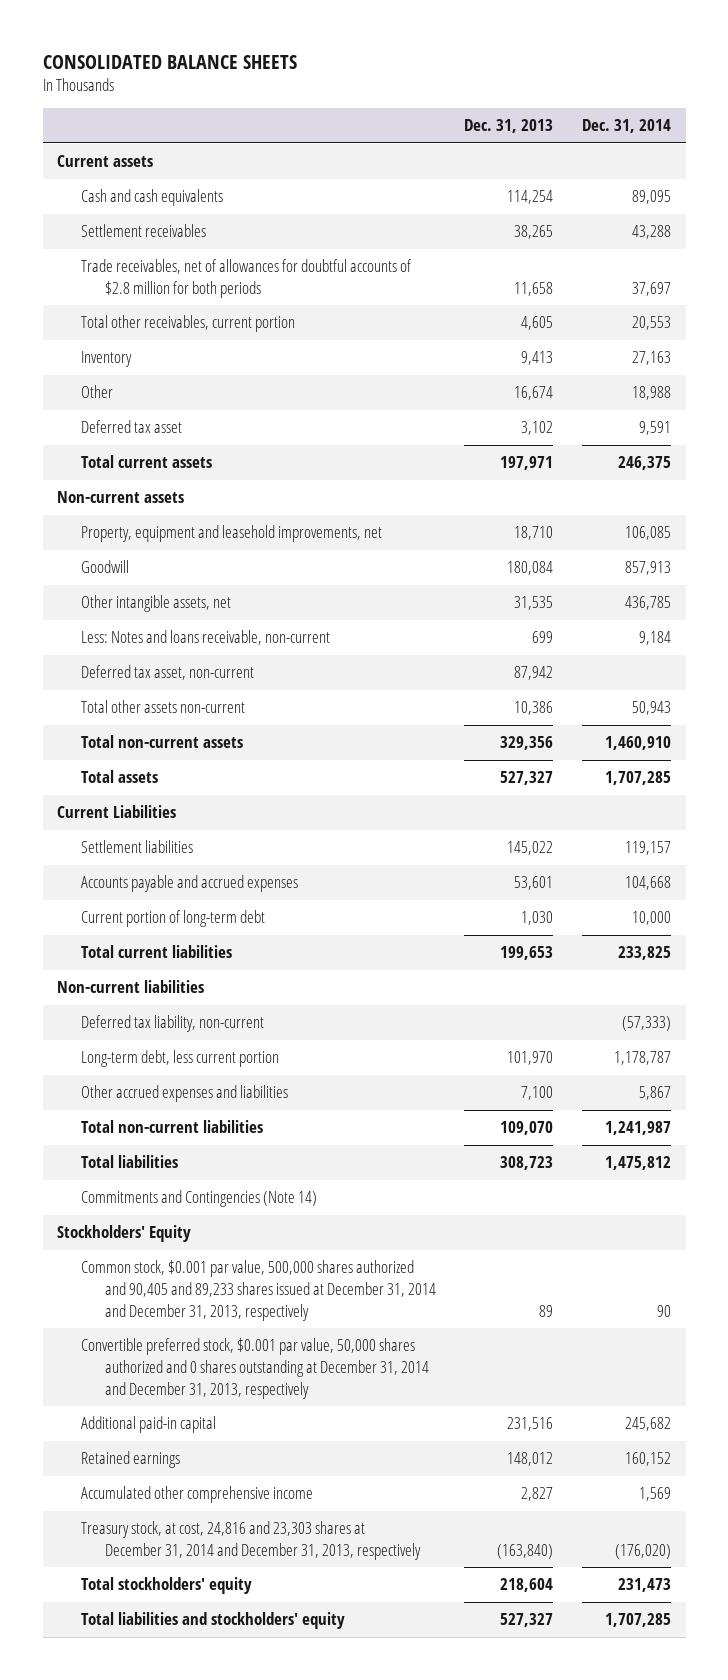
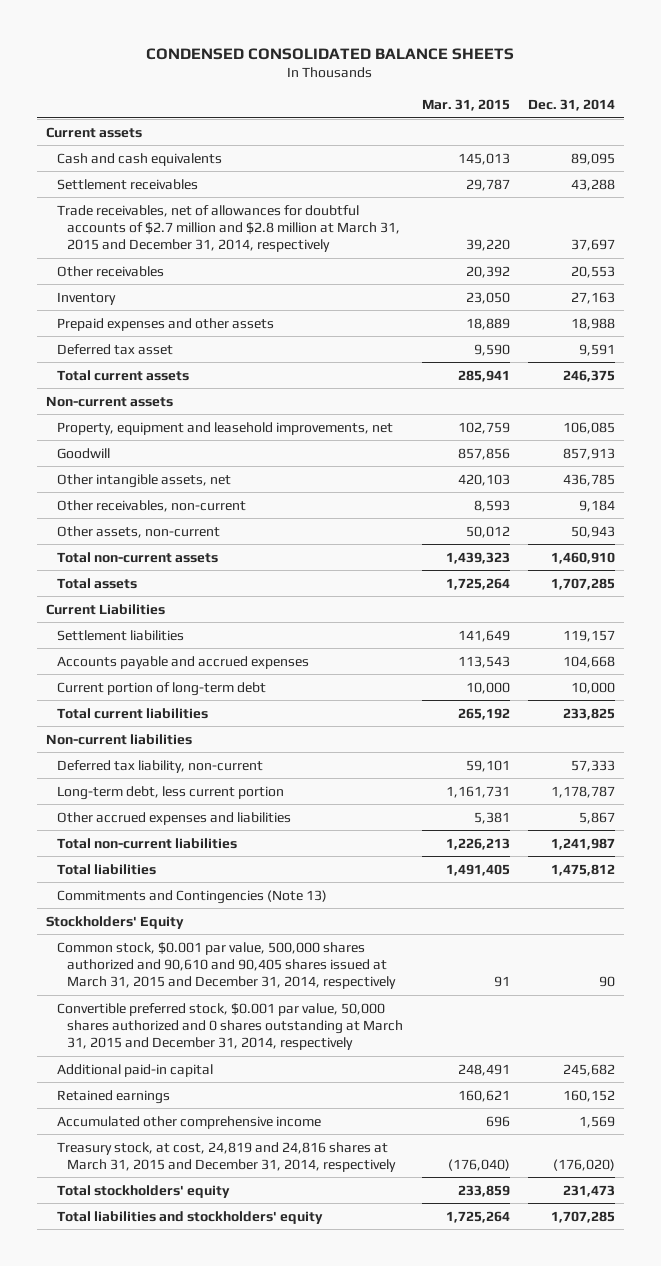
- CONSOLIDATED BALANCE SHEETS
+ CONDENSED CONSOLIDATED BALANCE SHEETS
- | Dec. 31, 2013 | Dec. 31, 2014
+ | Mar. 31, 2015 | Dec. 31, 2014
- Trade receivables, net of allowances for doubtful accounts of $2.8 million for both periods | 11,658 | 37,697
- Total other receivables, current portion | 4,605 | 20,553
+ Trade receivables, net of allowances for doubtful accounts of $2.7 million and $2.8 million at March 31, 2015 and December 31, 2014, respectively | 39,220 | 37,697
+ Other receivables | 20,392 | 20,553
- Other | 16,674 | 18,988
+ Prepaid expenses and other assets | 18,889 | 18,988
- Less: Notes and loans receivable, non-current | 699 | 9,184
- Deferred tax asset, non-current | 87,942 |
- Total other assets non-current | 10,386 | 50,943
+ Other receivables, non-current | 8,593 | 9,184
+ Other assets, non-current | 50,012 | 50,943
- Deferred tax liability, non-current | | (57,333)
+ Deferred tax liability, non-current | 59,101 | 57,333
- Commitments and Contingencies (Note 14)
+ Commitments and Contingencies (Note 13)
- Common stock, $0.001 par value, 500,000 shares authorized and 90,405 and 89,233 shares issued at December 31, 2014 and December 31, 2013, respectively | 89 | 90
- Convertible preferred stock, $0.001 par value, 50,000 shares authorized and 0 shares outstanding at December 31, 2014 and December 31, 2013, respectively
+ Common stock, $0.001 par value, 500,000 shares authorized and 90,610 and 90,405 shares issued at March 31, 2015 and December 31, 2014, respectively | 91 | 90
+ Convertible preferred stock, $0.001 par value, 50,000 shares authorized and 0 shares outstanding at March 31, 2015 and December 31, 2014, respectively
- Treasury stock, at cost, 24,816 and 23,303 shares at December 31, 2014 and December 31, 2013, respectively | (163,840) | (176,020)
+ Treasury stock, at cost, 24,819 and 24,816 shares at March 31, 2015 and December 31, 2014, respectively | (176,040) | (176,020)

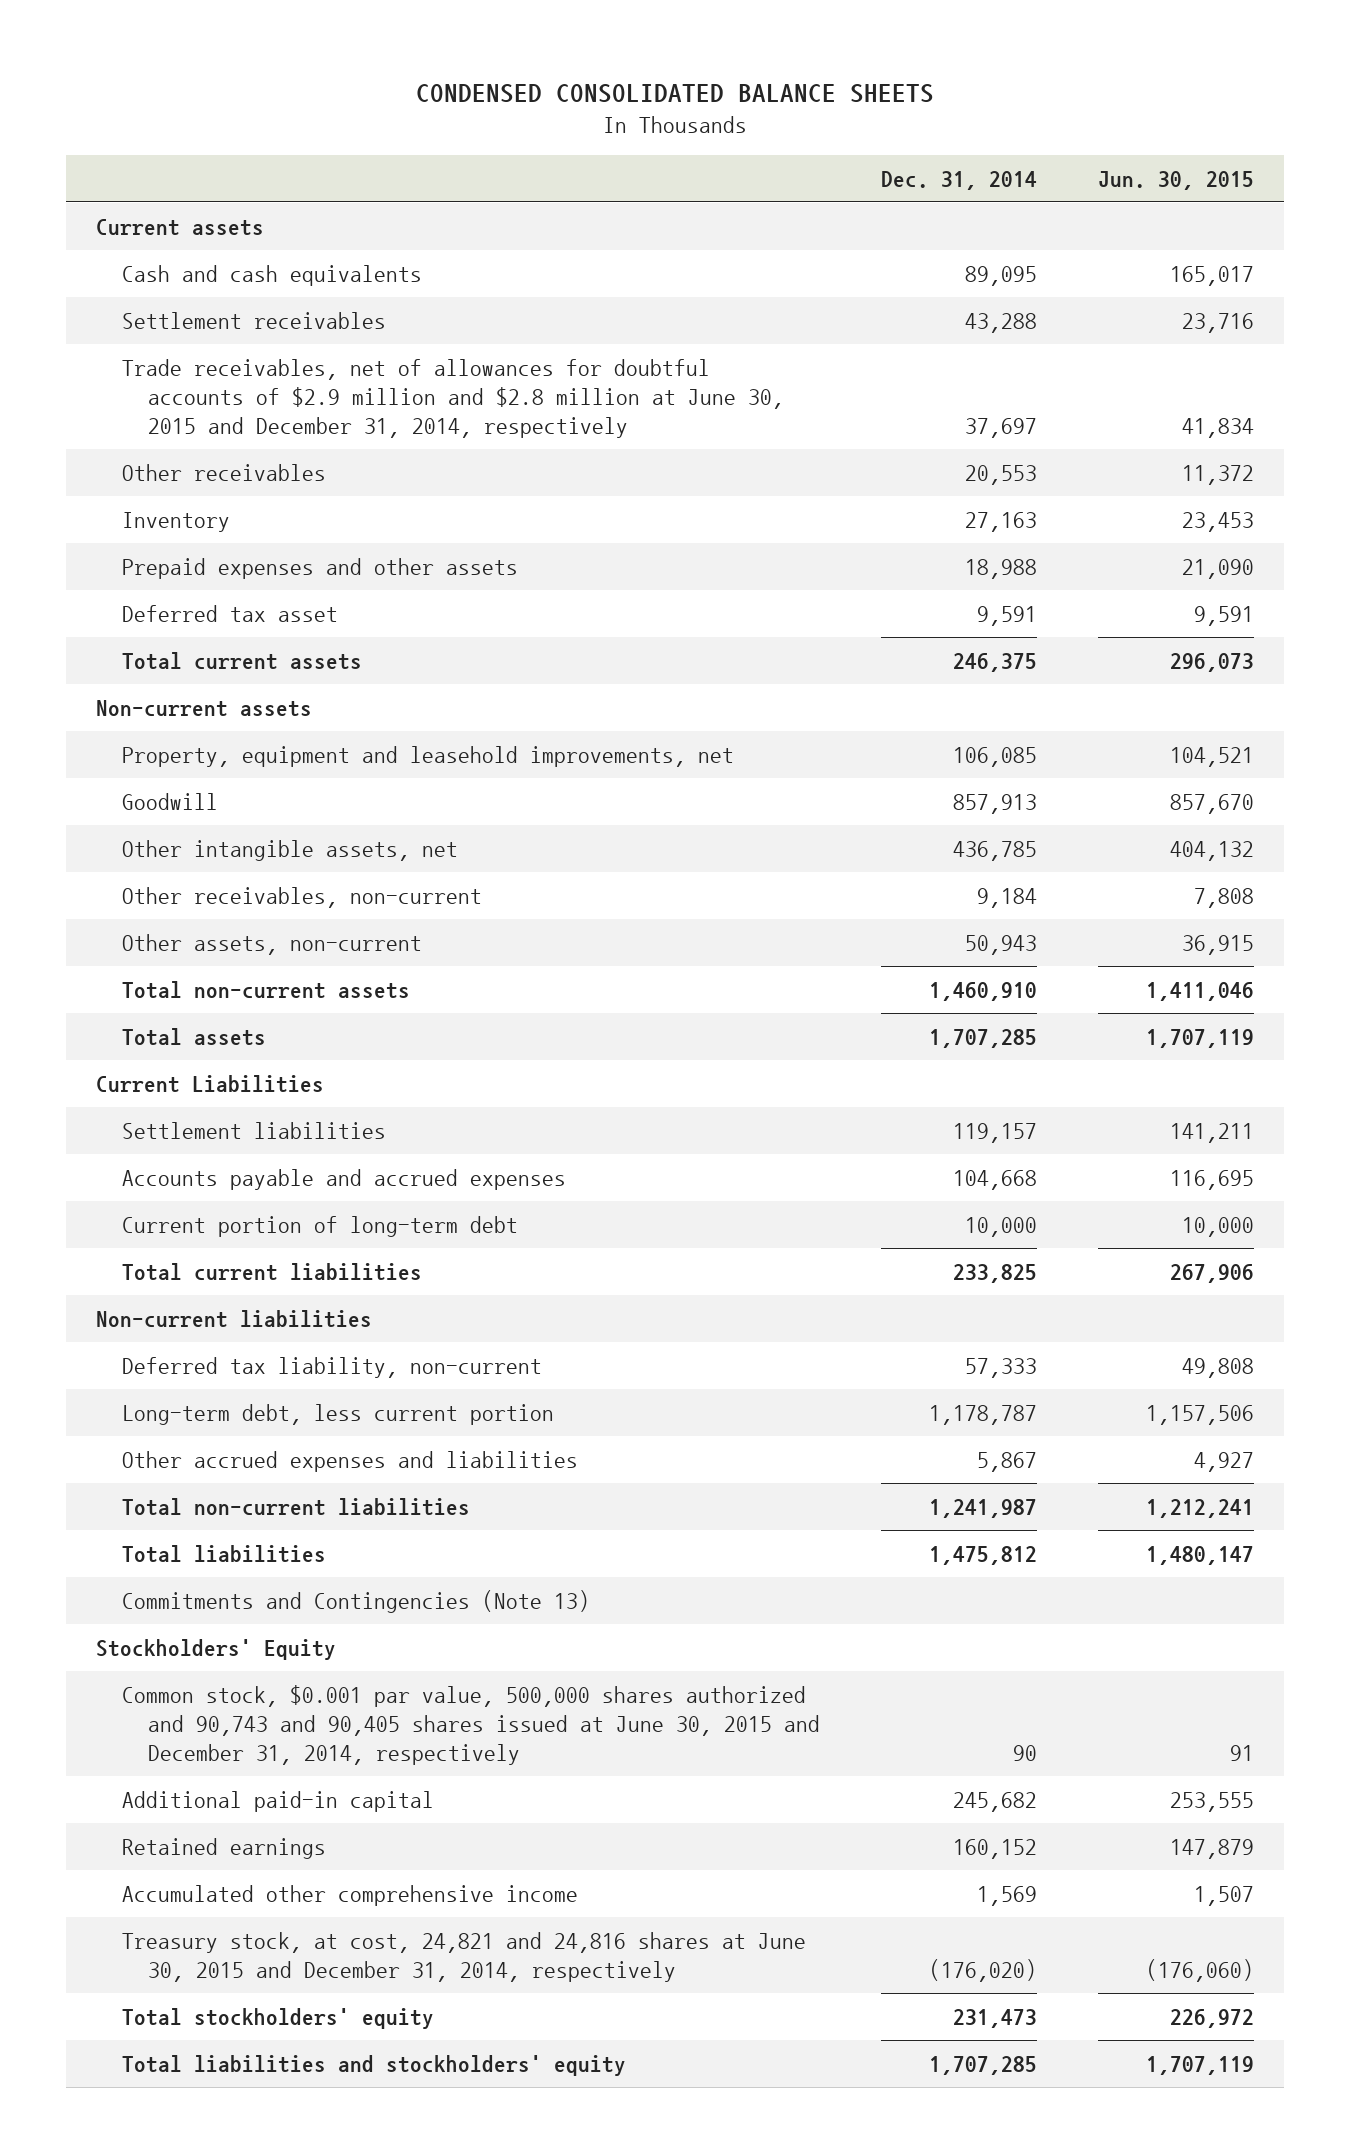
- | Mar. 31, 2015 | Dec. 31, 2014
+ | Dec. 31, 2014 | Jun. 30, 2015
- Trade receivables, net of allowances for doubtful accounts of $2.7 million and $2.8 million at March 31, 2015 and December 31, 2014, respectively | 39,220 | 37,697
+ Trade receivables, net of allowances for doubtful accounts of $2.9 million and $2.8 million at June 30, 2015 and December 31, 2014, respectively | 37,697 | 41,834
- Common stock, $0.001 par value, 500,000 shares authorized and 90,610 and 90,405 shares issued at March 31, 2015 and December 31, 2014, respectively | 91 | 90
- Convertible preferred stock, $0.001 par value, 50,000 shares authorized and 0 shares outstanding at March 31, 2015 and December 31, 2014, respectively
+ Common stock, $0.001 par value, 500,000 shares authorized and 90,743 and 90,405 shares issued at June 30, 2015 and December 31, 2014, respectively | 90 | 91
- Treasury stock, at cost, 24,819 and 24,816 shares at March 31, 2015 and December 31, 2014, respectively | (176,040) | (176,020)
+ Treasury stock, at cost, 24,821 and 24,816 shares at June 30, 2015 and December 31, 2014, respectively | (176,020) | (176,060)

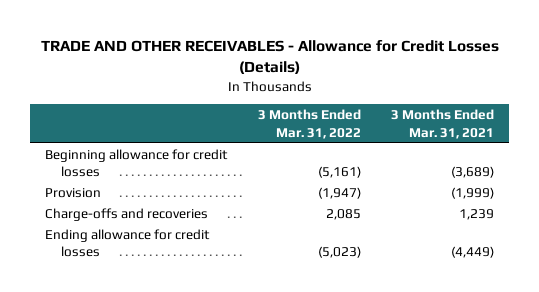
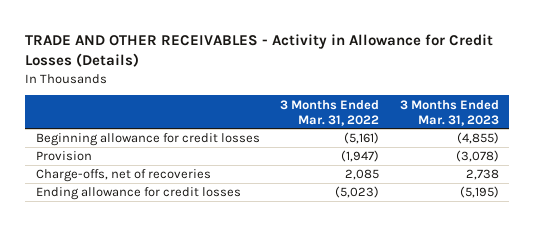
- TRADE AND OTHER RECEIVABLES - Allowance for Credit Losses (Details)
+ TRADE AND OTHER RECEIVABLES - Activity in Allowance for Credit Losses (Details)
- | 3 Months Ended Mar. 31, 2022 | 3 Months Ended Mar. 31, 2021
+ | 3 Months Ended Mar. 31, 2022 | 3 Months Ended Mar. 31, 2023
- Charge-offs and recoveries | 2,085 | 1,239
+ Charge-offs, net of recoveries | 2,085 | 2,738

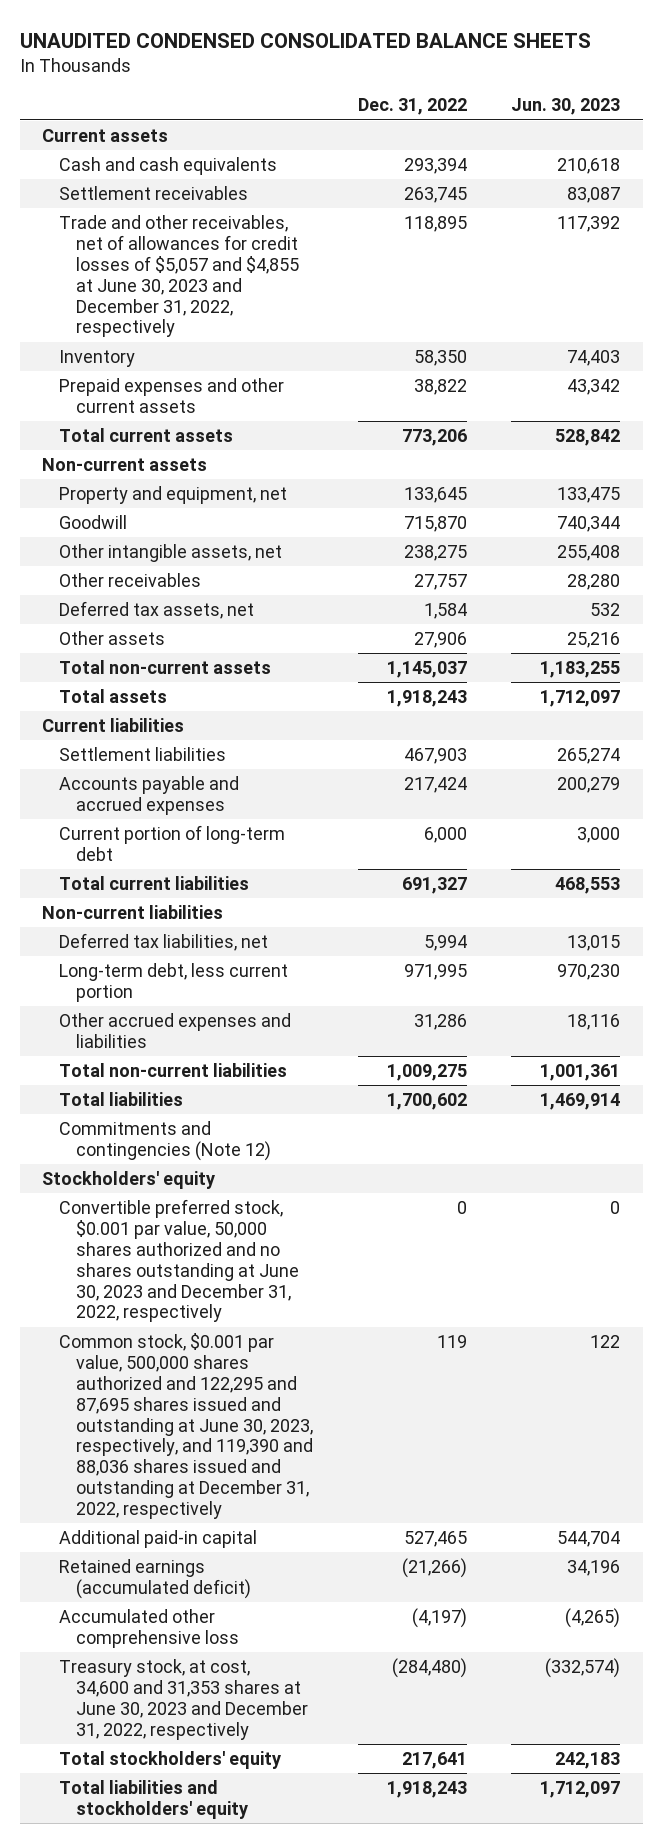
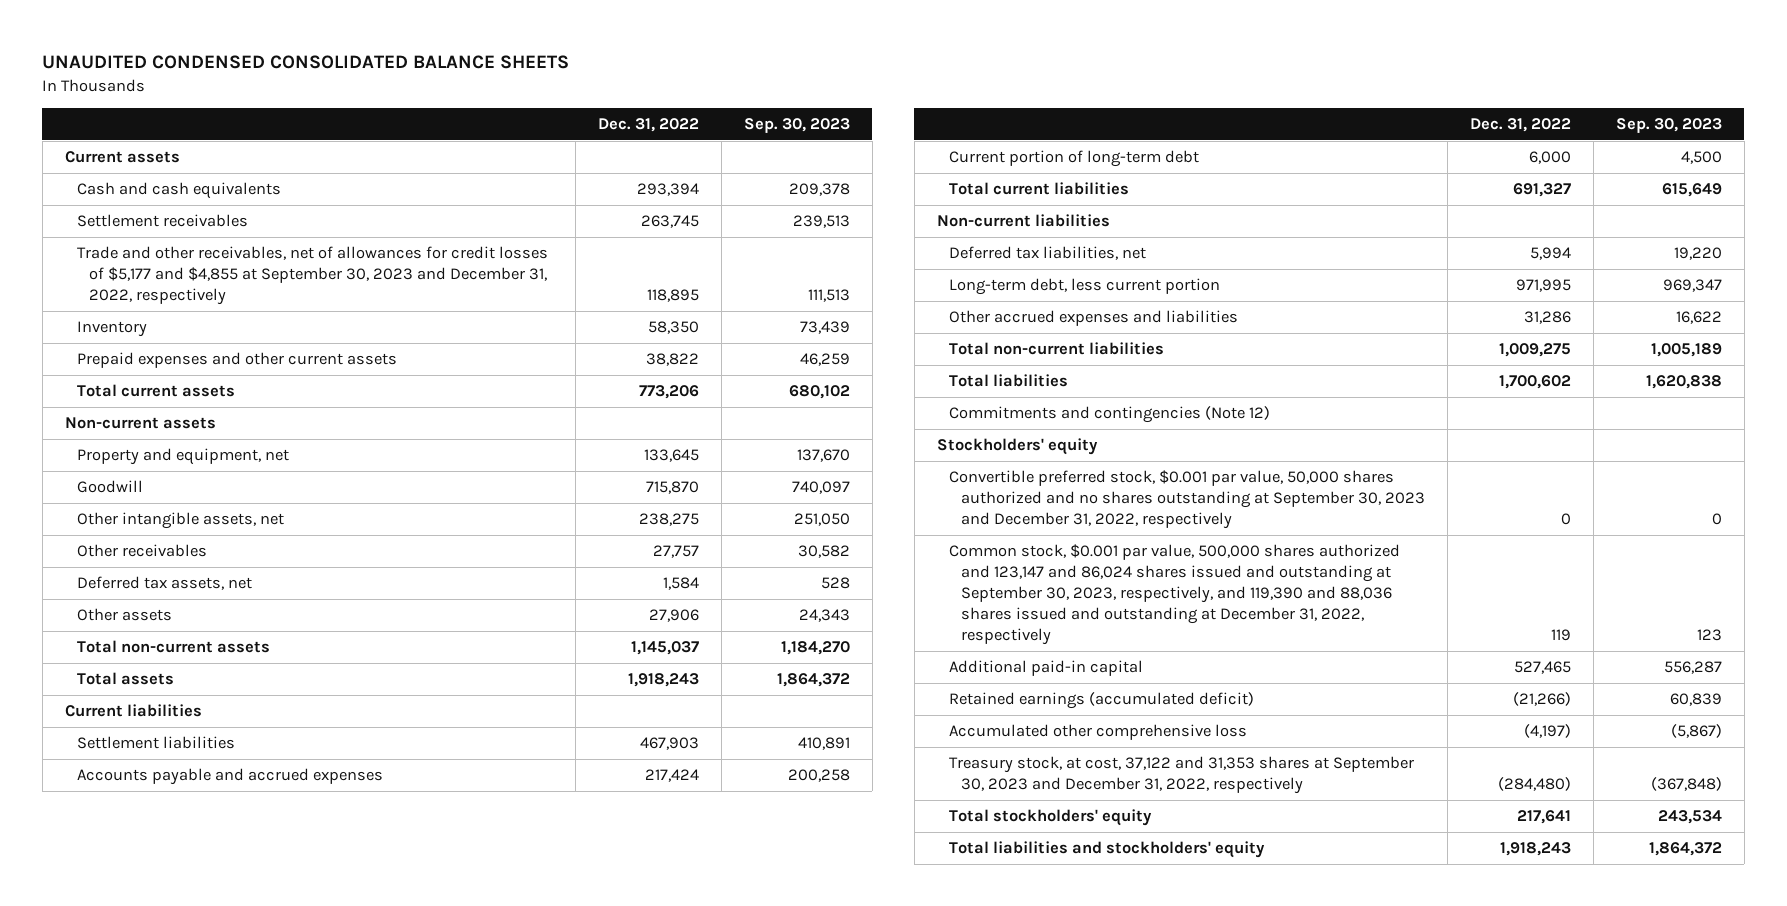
- | Dec. 31, 2022 | Jun. 30, 2023
+ | Dec. 31, 2022 | Sep. 30, 2023
- Trade and other receivables, net of allowances for credit losses of $5,057 and $4,855 at June 30, 2023 and December 31, 2022, respectively | 118,895 | 117,392
+ Trade and other receivables, net of allowances for credit losses of $5,177 and $4,855 at September 30, 2023 and December 31, 2022, respectively | 118,895 | 111,513
- Convertible preferred stock, $0.001 par value, 50,000 shares authorized and no shares outstanding at June 30, 2023 and December 31, 2022, respectively | 0 | 0
- Common stock, $0.001 par value, 500,000 shares authorized and 122,295 and 87,695 shares issued and outstanding at June 30, 2023, respectively, and 119,390 and 88,036 shares issued and outstanding at December 31, 2022, respectively | 119 | 122
+ Convertible preferred stock, $0.001 par value, 50,000 shares authorized and no shares outstanding at September 30, 2023 and December 31, 2022, respectively | 0 | 0
+ Common stock, $0.001 par value, 500,000 shares authorized and 123,147 and 86,024 shares issued and outstanding at September 30, 2023, respectively, and 119,390 and 88,036 shares issued and outstanding at December 31, 2022, respectively | 119 | 123
- Treasury stock, at cost, 34,600 and 31,353 shares at June 30, 2023 and December 31, 2022, respectively | (284,480) | (332,574)
+ Treasury stock, at cost, 37,122 and 31,353 shares at September 30, 2023 and December 31, 2022, respectively | (284,480) | (367,848)

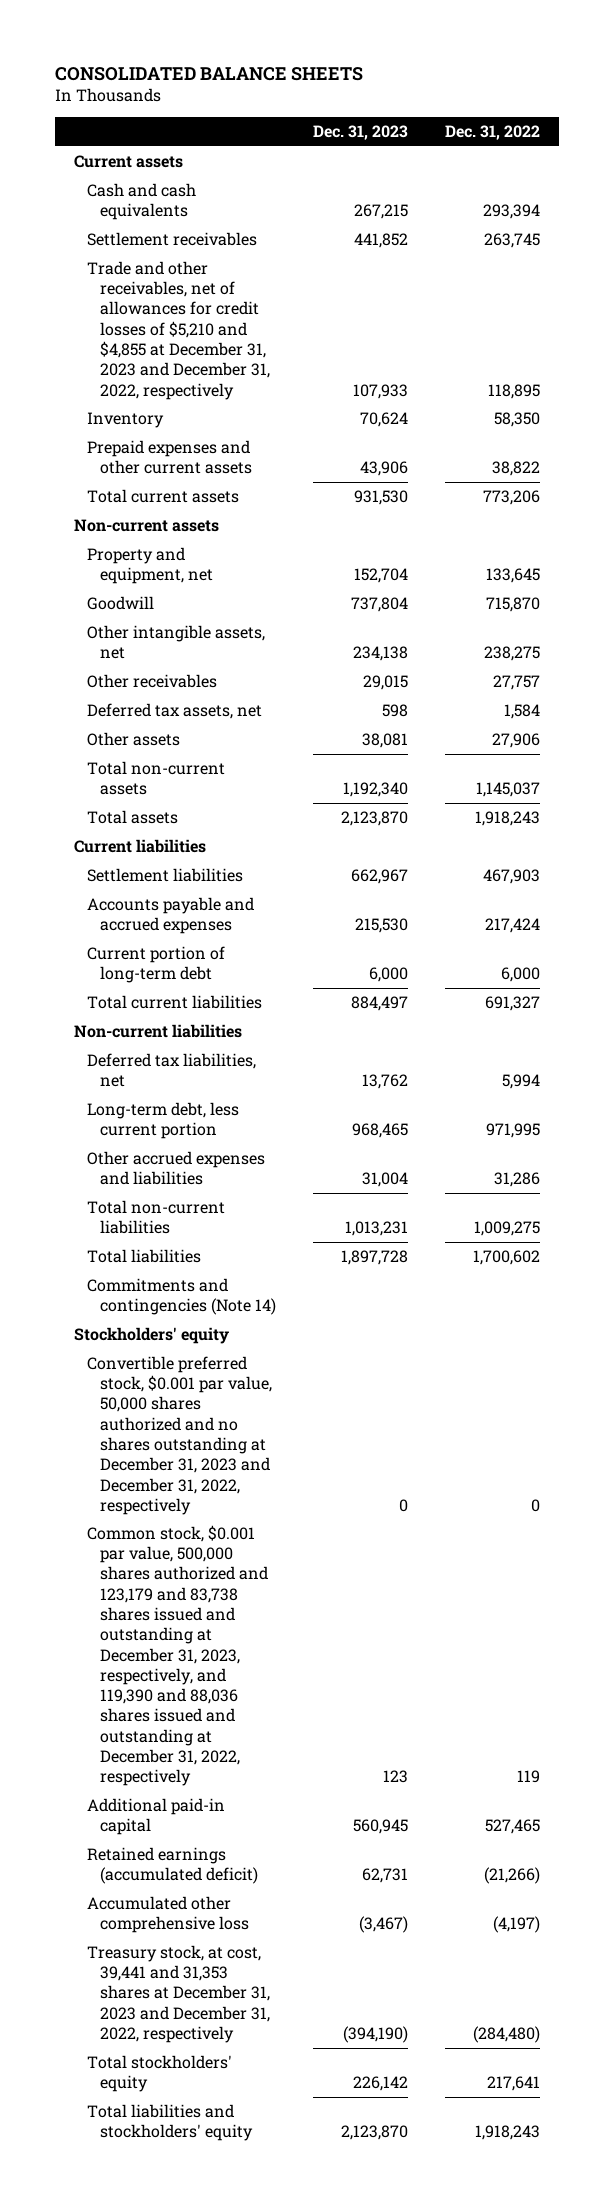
- UNAUDITED CONDENSED CONSOLIDATED BALANCE SHEETS
+ CONSOLIDATED BALANCE SHEETS
- | Dec. 31, 2022 | Sep. 30, 2023
+ | Dec. 31, 2023 | Dec. 31, 2022
- Trade and other receivables, net of allowances for credit losses of $5,177 and $4,855 at September 30, 2023 and December 31, 2022, respectively | 118,895 | 111,513
+ Trade and other receivables, net of allowances for credit losses of $5,210 and $4,855 at December 31, 2023 and December 31, 2022, respectively | 107,933 | 118,895
- Commitments and contingencies (Note 12)
+ Commitments and contingencies (Note 14)
- Convertible preferred stock, $0.001 par value, 50,000 shares authorized and no shares outstanding at September 30, 2023 and December 31, 2022, respectively | 0 | 0
- Common stock, $0.001 par value, 500,000 shares authorized and 123,147 and 86,024 shares issued and outstanding at September 30, 2023, respectively, and 119,390 and 88,036 shares issued and outstanding at December 31, 2022, respectively | 119 | 123
+ Convertible preferred stock, $0.001 par value, 50,000 shares authorized and no shares outstanding at December 31, 2023 and December 31, 2022, respectively | 0 | 0
+ Common stock, $0.001 par value, 500,000 shares authorized and 123,179 and 83,738 shares issued and outstanding at December 31, 2023, respectively, and 119,390 and 88,036 shares issued and outstanding at December 31, 2022, respectively | 123 | 119
- Treasury stock, at cost, 37,122 and 31,353 shares at September 30, 2023 and December 31, 2022, respectively | (284,480) | (367,848)
+ Treasury stock, at cost, 39,441 and 31,353 shares at December 31, 2023 and December 31, 2022, respectively | (394,190) | (284,480)

